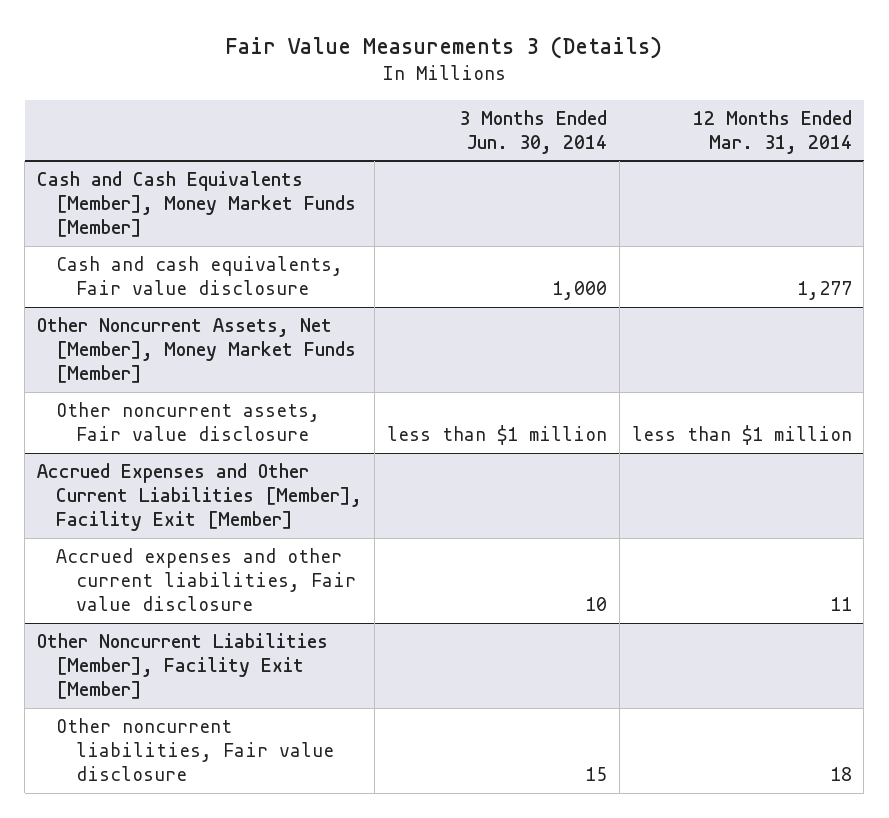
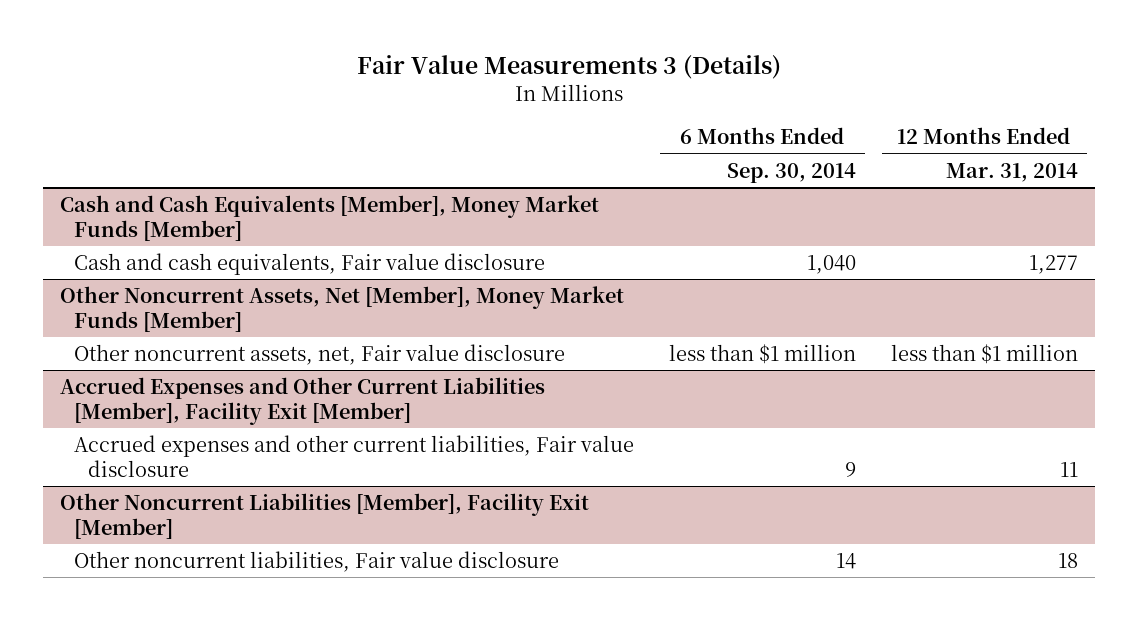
- | 3 Months Ended Jun. 30, 2014 | 12 Months Ended Mar. 31, 2014
+ | 6 Months Ended Sep. 30, 2014 | 12 Months Ended Mar. 31, 2014
@ Other Noncurrent Assets, Net [Member], Money Market Funds [Member]
- Other noncurrent assets, Fair value disclosure | less than $1 million | less than $1 million
+ Other noncurrent assets, net, Fair value disclosure | less than $1 million | less than $1 million

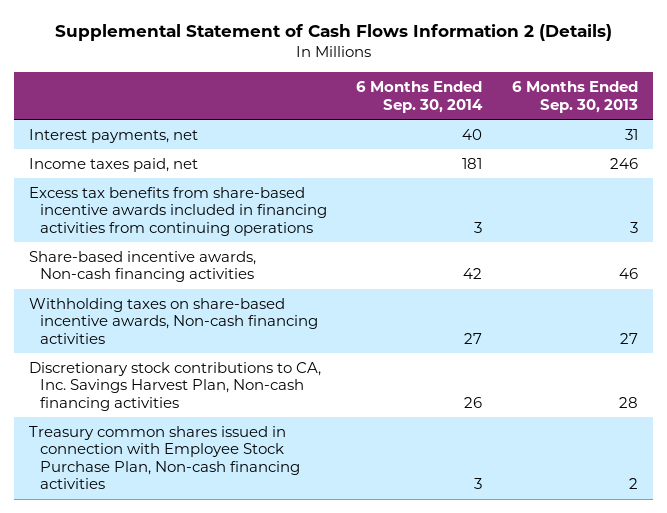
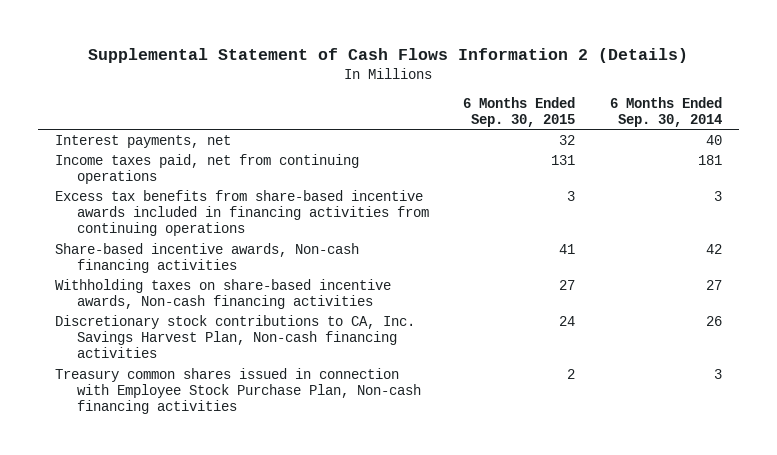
- | 6 Months Ended Sep. 30, 2014 | 6 Months Ended Sep. 30, 2013
+ | 6 Months Ended Sep. 30, 2015 | 6 Months Ended Sep. 30, 2014
- Income taxes paid, net | 181 | 246
+ Income taxes paid, net from continuing operations | 131 | 181

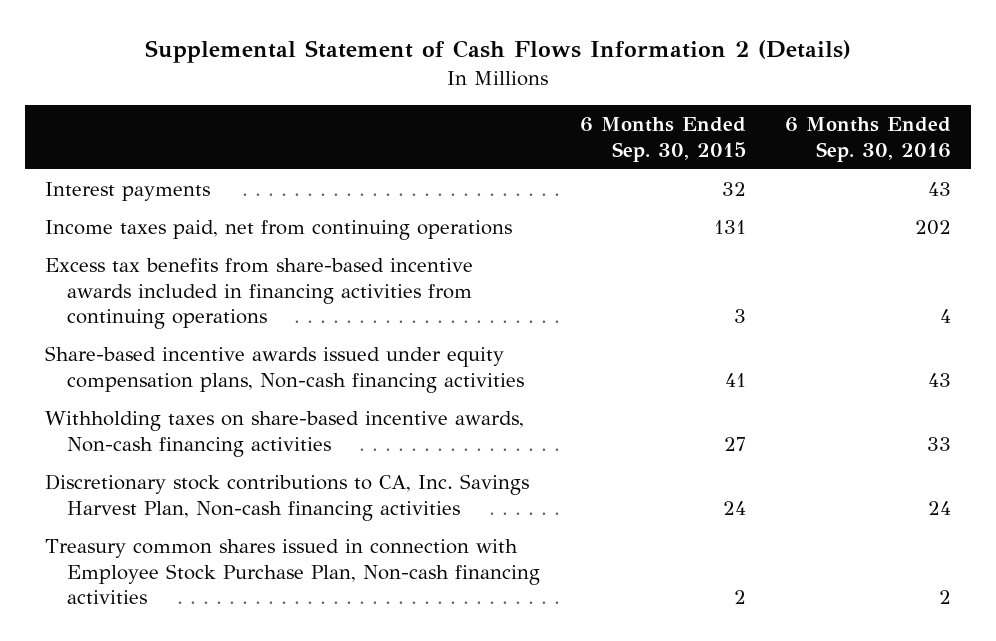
- | 6 Months Ended Sep. 30, 2015 | 6 Months Ended Sep. 30, 2014
+ | 6 Months Ended Sep. 30, 2015 | 6 Months Ended Sep. 30, 2016
- Interest payments, net | 32 | 40
+ Interest payments | 32 | 43
- Share-based incentive awards, Non-cash financing activities | 41 | 42
+ Share-based incentive awards issued under equity compensation plans, Non-cash financing activities | 41 | 43

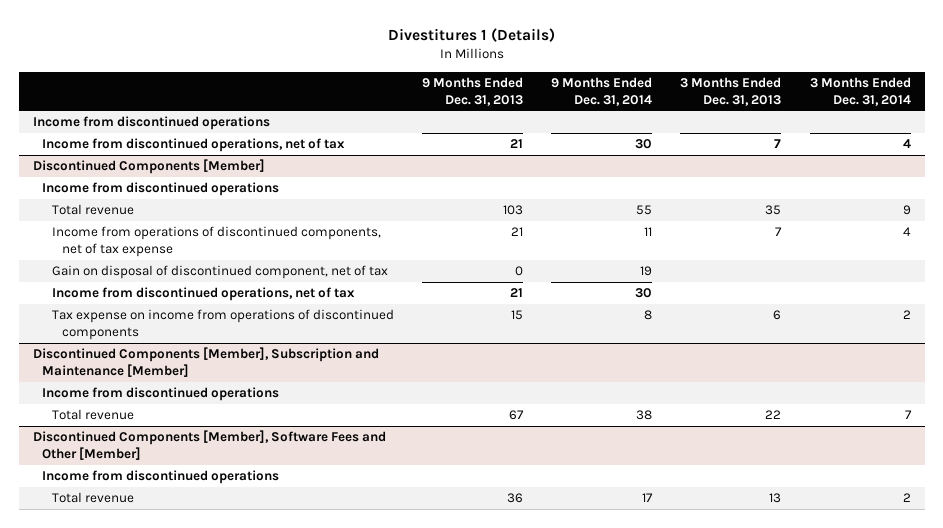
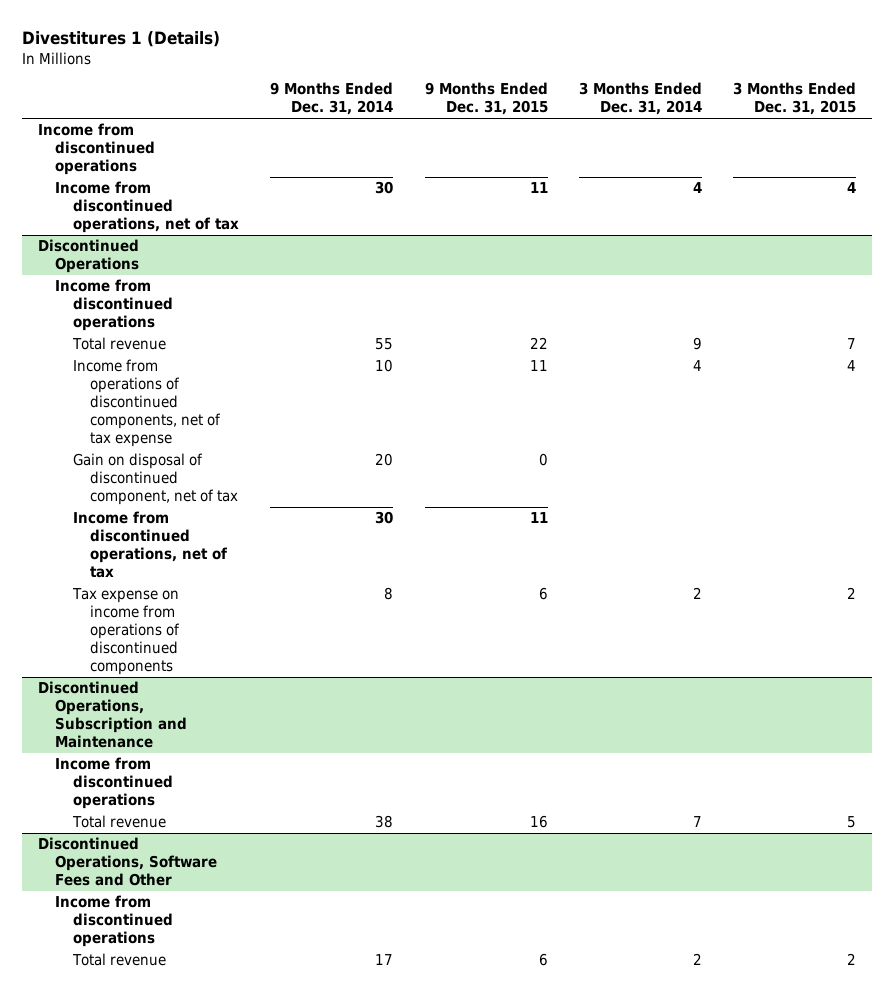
- | 9 Months Ended Dec. 31, 2013 | 9 Months Ended Dec. 31, 2014 | 3 Months Ended Dec. 31, 2013 | 3 Months Ended Dec. 31, 2014
+ | 9 Months Ended Dec. 31, 2014 | 9 Months Ended Dec. 31, 2015 | 3 Months Ended Dec. 31, 2014 | 3 Months Ended Dec. 31, 2015
- Discontinued Components [Member]
+ Discontinued Operations
- Income from operations of discontinued components, net of tax expense | 21 | 11 | 7 | 4
- Gain on disposal of discontinued component, net of tax | 0 | 19 | |
+ Income from operations of discontinued components, net of tax expense | 10 | 11 | 4 | 4
+ Gain on disposal of discontinued component, net of tax | 20 | 0 | |
- Discontinued Components [Member], Subscription and Maintenance [Member]
+ Discontinued Operations, Subscription and Maintenance
- Discontinued Components [Member], Software Fees and Other [Member]
+ Discontinued Operations, Software Fees and Other

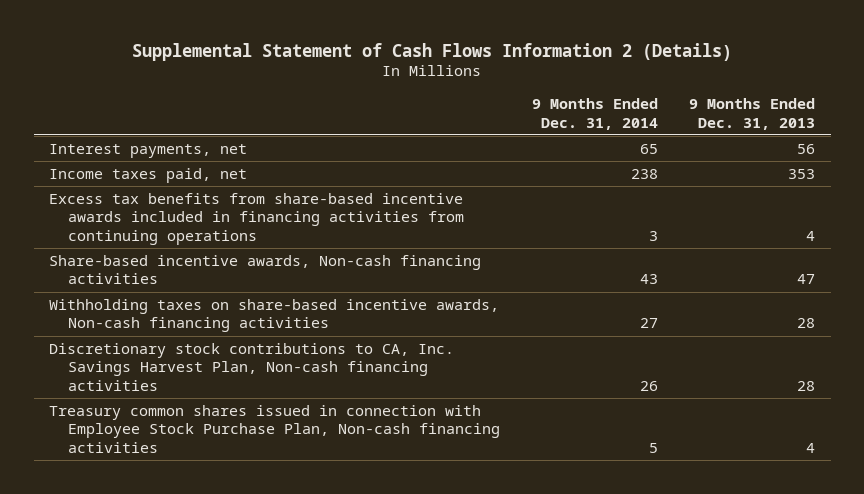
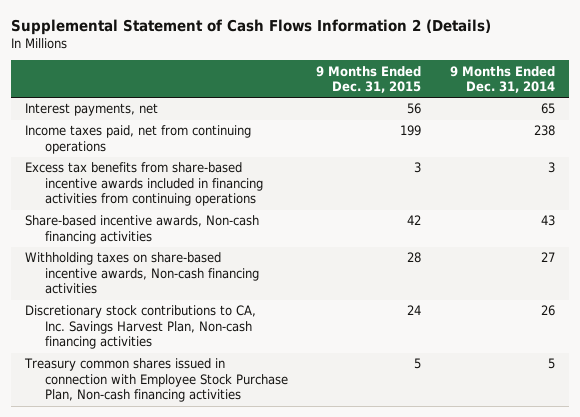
- | 9 Months Ended Dec. 31, 2014 | 9 Months Ended Dec. 31, 2013
+ | 9 Months Ended Dec. 31, 2015 | 9 Months Ended Dec. 31, 2014
- Income taxes paid, net | 238 | 353
+ Income taxes paid, net from continuing operations | 199 | 238

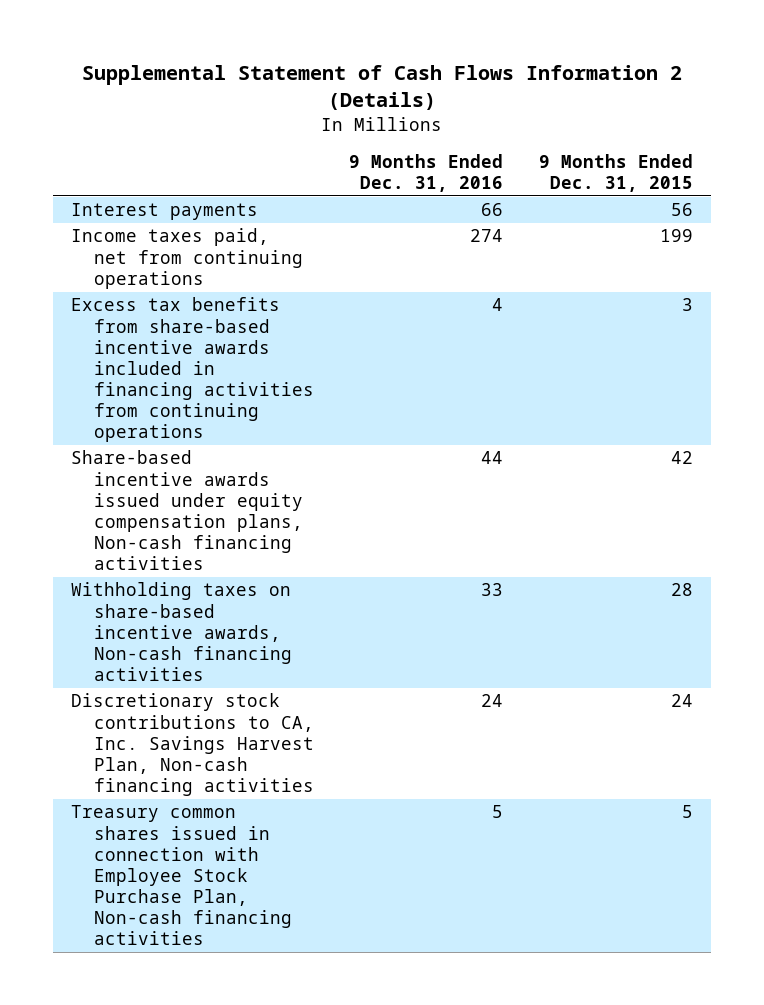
- | 9 Months Ended Dec. 31, 2015 | 9 Months Ended Dec. 31, 2014
+ | 9 Months Ended Dec. 31, 2016 | 9 Months Ended Dec. 31, 2015
- Interest payments, net | 56 | 65
+ Interest payments | 66 | 56
- Share-based incentive awards, Non-cash financing activities | 42 | 43
+ Share-based incentive awards issued under equity compensation plans, Non-cash financing activities | 44 | 42

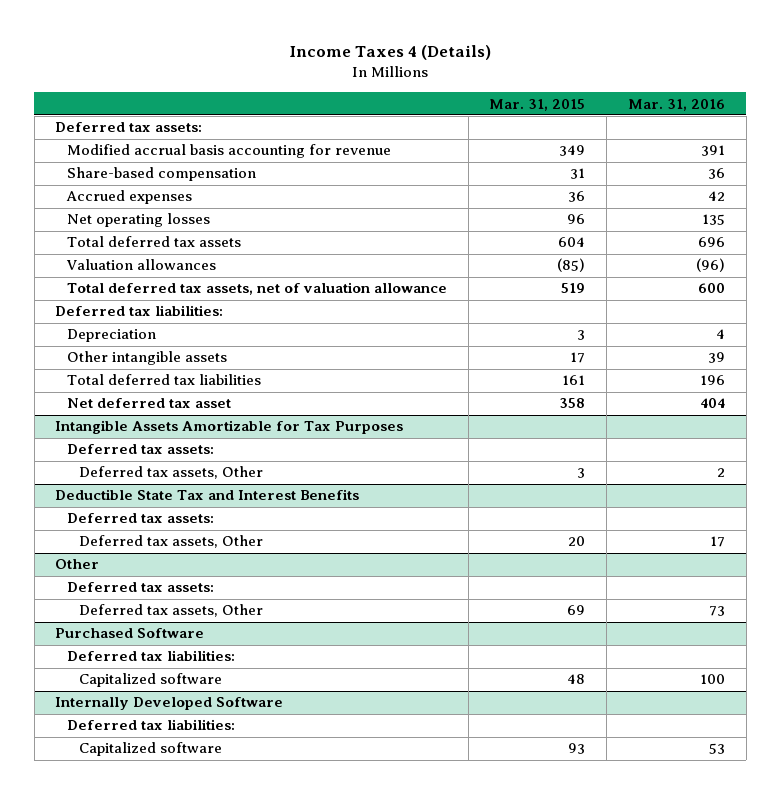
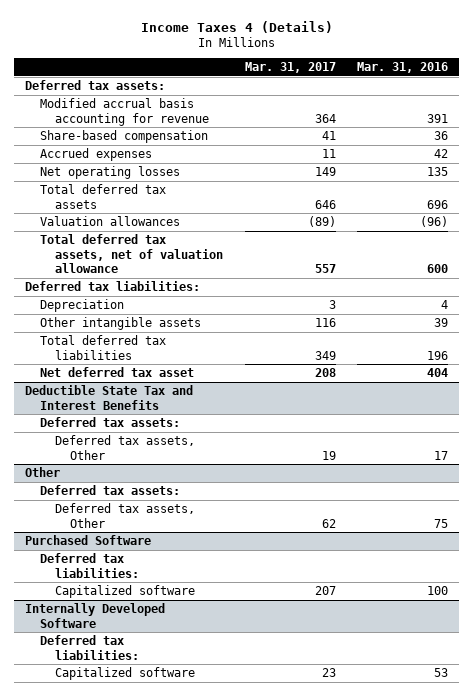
- | Mar. 31, 2015 | Mar. 31, 2016
+ | Mar. 31, 2017 | Mar. 31, 2016
- Intangible Assets Amortizable for Tax Purposes
- Deferred tax assets:
- Deferred tax assets, Other | 3 | 2
@ Other
- Deferred tax assets, Other | 69 | 73
+ Deferred tax assets, Other | 62 | 75

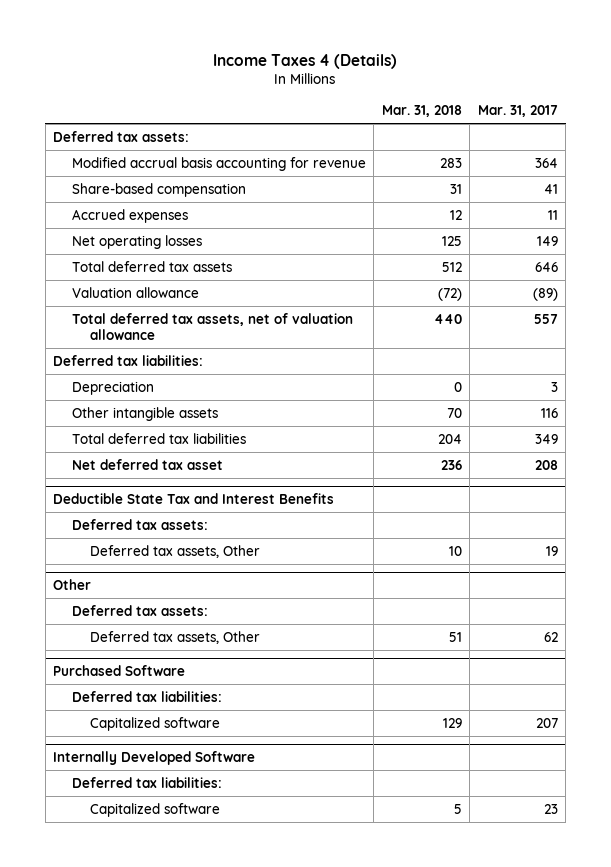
- | Mar. 31, 2017 | Mar. 31, 2016
+ | Mar. 31, 2018 | Mar. 31, 2017
- Valuation allowances | (89) | (96)
+ Valuation allowance | (72) | (89)

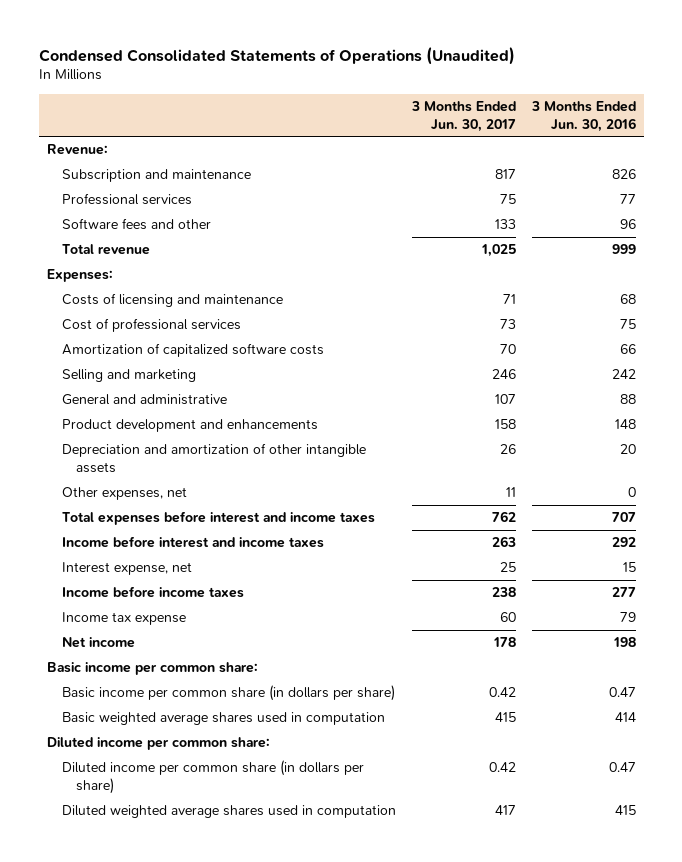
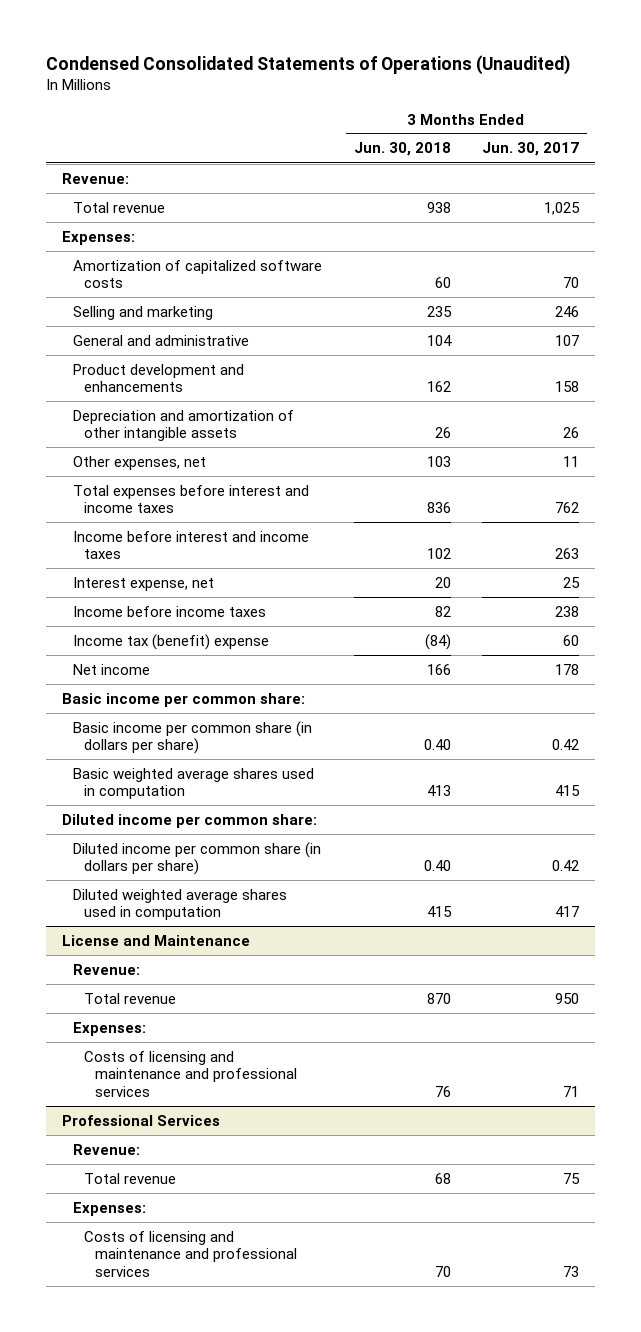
- | 3 Months Ended Jun. 30, 2017 | 3 Months Ended Jun. 30, 2016
+ | 3 Months Ended Jun. 30, 2018 | 3 Months Ended Jun. 30, 2017
- Subscription and maintenance | 817 | 826
- Professional services | 75 | 77
- Software fees and other | 133 | 96
- Costs of licensing and maintenance | 71 | 68
- Cost of professional services | 73 | 75
- Income tax expense | 60 | 79
+ Income tax (benefit) expense | (84) | 60
+ License and Maintenance
+ Revenue:
+ Total revenue | 870 | 950
+ Expenses:
+ Costs of licensing and maintenance and professional services | 76 | 71
+ Professional Services
+ Revenue:
+ Total revenue | 68 | 75
+ Expenses:
+ Costs of licensing and maintenance and professional services | 70 | 73

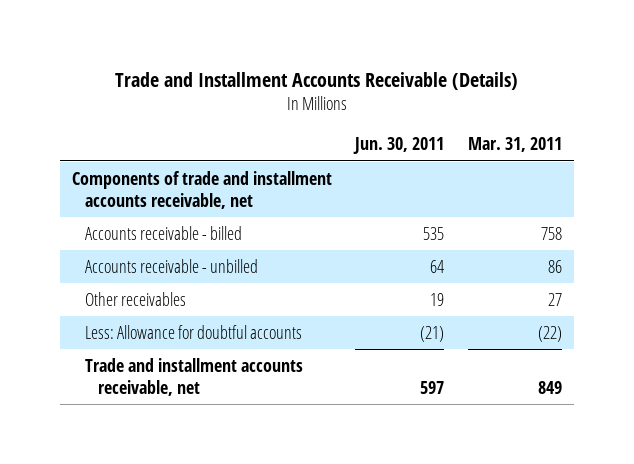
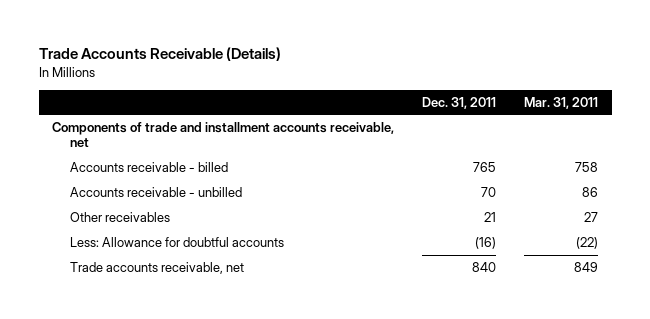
- Trade and Installment Accounts Receivable (Details)
+ Trade Accounts Receivable (Details)
- | Jun. 30, 2011 | Mar. 31, 2011
+ | Dec. 31, 2011 | Mar. 31, 2011
- Trade and installment accounts receivable, net | 597 | 849
+ Trade accounts receivable, net | 840 | 849

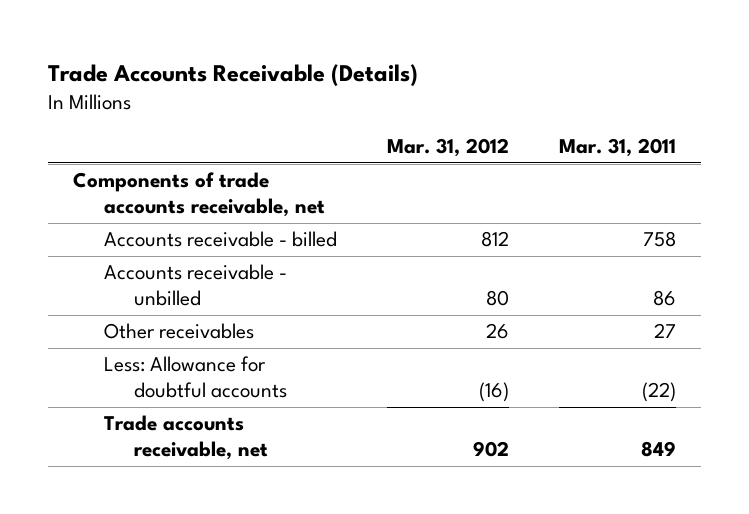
- | Dec. 31, 2011 | Mar. 31, 2011
+ | Mar. 31, 2012 | Mar. 31, 2011
- Components of trade and installment accounts receivable, net
+ Components of trade accounts receivable, net

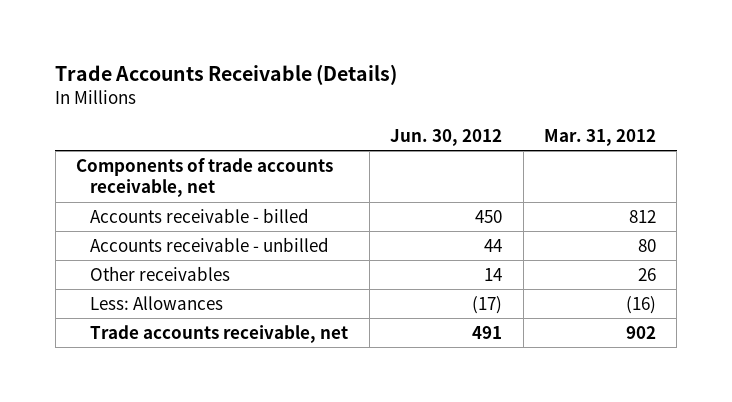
- | Mar. 31, 2012 | Mar. 31, 2011
+ | Jun. 30, 2012 | Mar. 31, 2012
- Less: Allowance for doubtful accounts | (16) | (22)
+ Less: Allowances | (17) | (16)

